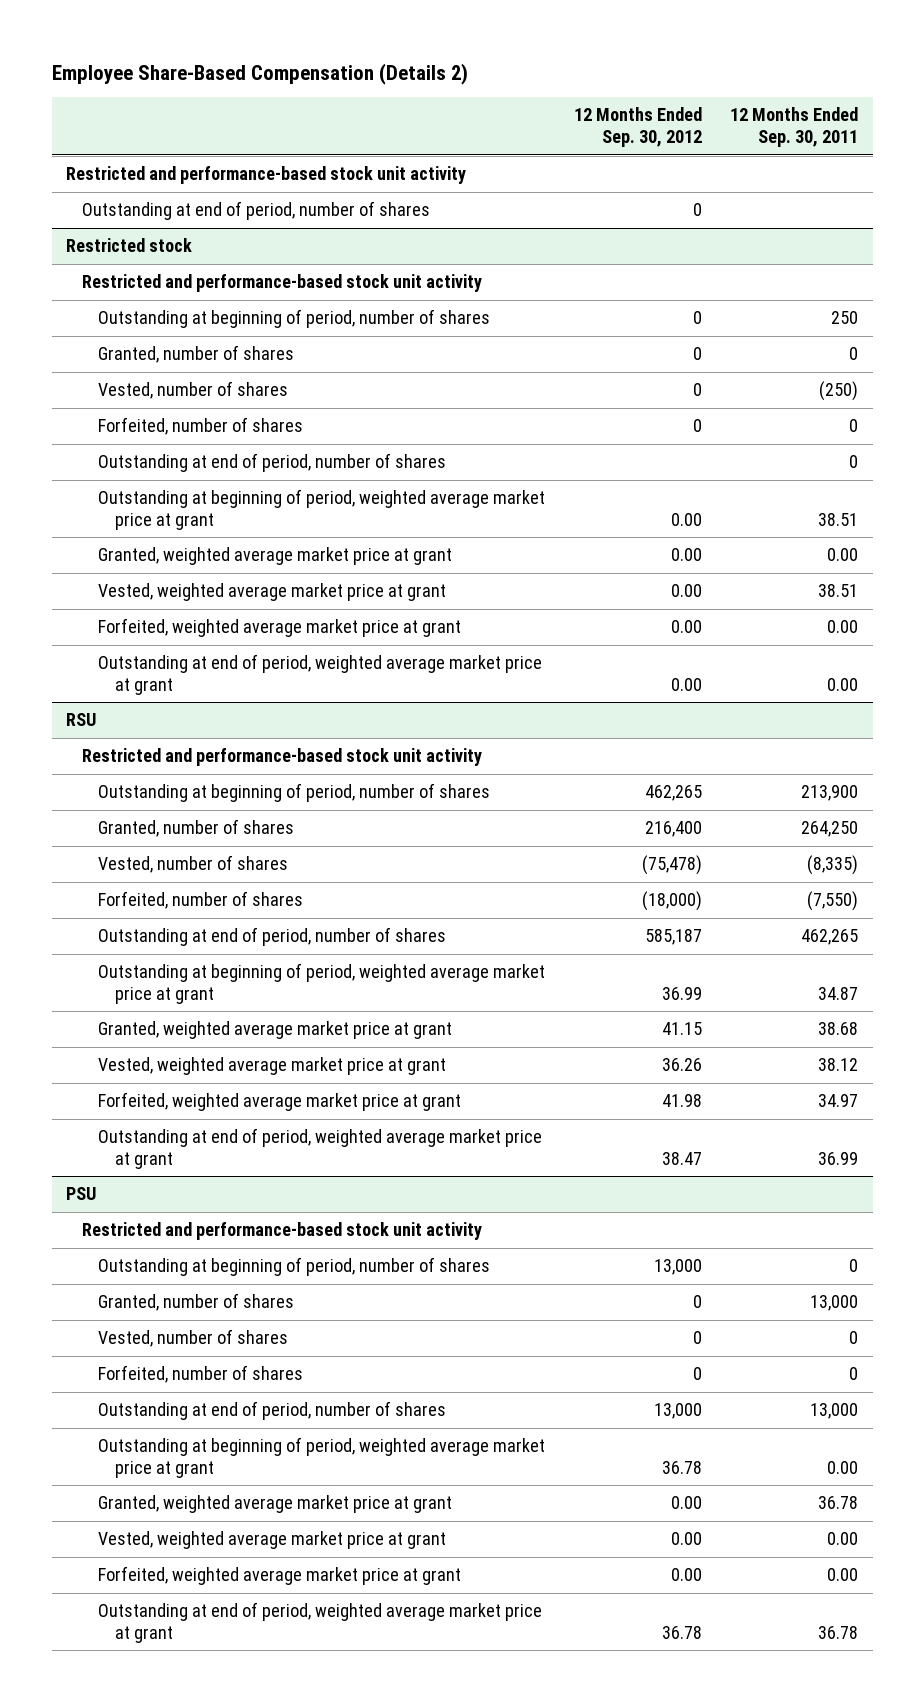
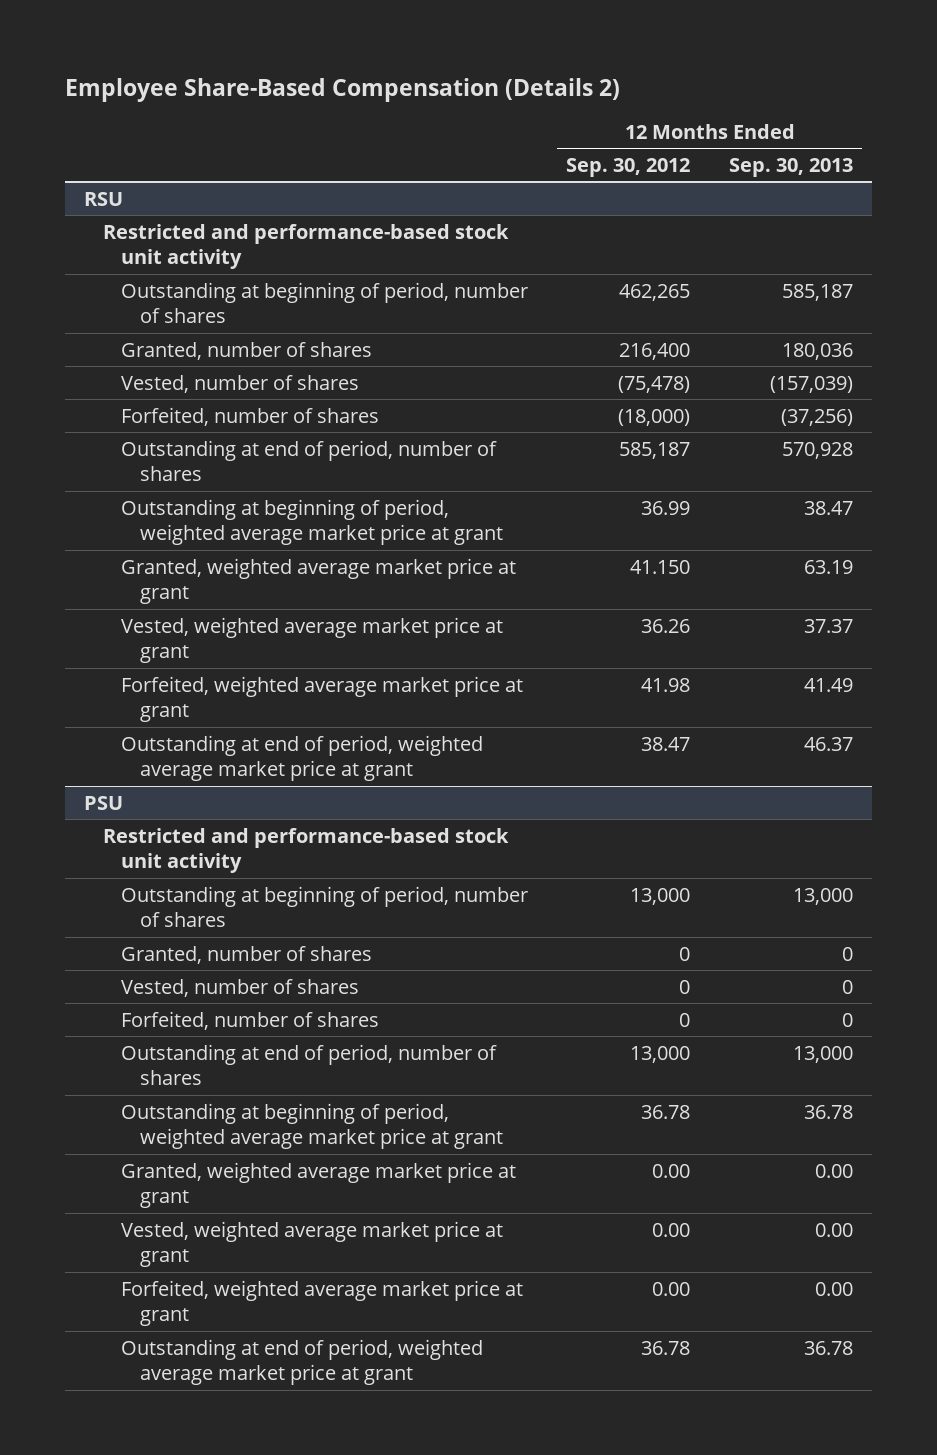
- | 12 Months Ended Sep. 30, 2012 | 12 Months Ended Sep. 30, 2011
+ | 12 Months Ended Sep. 30, 2012 | 12 Months Ended Sep. 30, 2013
- Restricted and performance-based stock unit activity
- Outstanding at end of period, number of shares | 0 |
- Restricted stock
- Restricted and performance-based stock unit activity
- Outstanding at beginning of period, number of shares | 0 | 250
- Granted, number of shares | 0 | 0
- Vested, number of shares | 0 | (250)
- Forfeited, number of shares | 0 | 0
- Outstanding at end of period, number of shares | | 0
- Outstanding at beginning of period, weighted average market price at grant | 0.00 | 38.51
- Granted, weighted average market price at grant | 0.00 | 0.00
- Vested, weighted average market price at grant | 0.00 | 38.51
- Forfeited, weighted average market price at grant | 0.00 | 0.00
- Outstanding at end of period, weighted average market price at grant | 0.00 | 0.00
@ RSU
- Granted, weighted average market price at grant | 41.15 | 38.68
+ Granted, weighted average market price at grant | 41.150 | 63.19

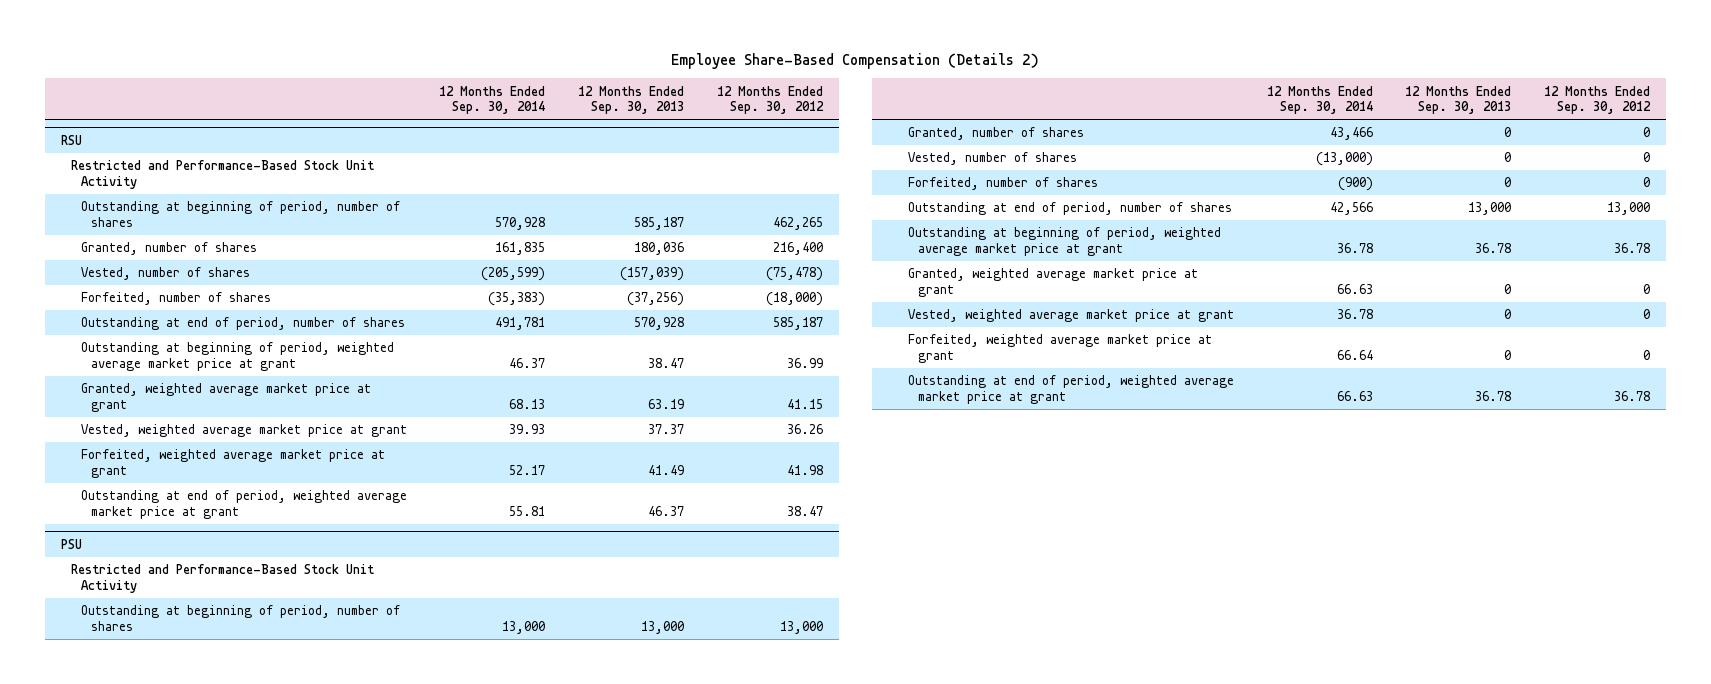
- | 12 Months Ended Sep. 30, 2012 | 12 Months Ended Sep. 30, 2013
+ | 12 Months Ended Sep. 30, 2014 | 12 Months Ended Sep. 30, 2013 | 12 Months Ended Sep. 30, 2012
@ RSU
- Restricted and performance-based stock unit activity
+ Restricted and Performance-Based Stock Unit Activity
- Granted, weighted average market price at grant | 41.150 | 63.19
+ Granted, weighted average market price at grant | 68.13 | 63.19 | 41.15
@ PSU
- Restricted and performance-based stock unit activity
+ Restricted and Performance-Based Stock Unit Activity
- Granted, weighted average market price at grant | 0.00 | 0.00
- Vested, weighted average market price at grant | 0.00 | 0.00
- Forfeited, weighted average market price at grant | 0.00 | 0.00
+ Granted, weighted average market price at grant | 66.63 | 0 | 0
+ Vested, weighted average market price at grant | 36.78 | 0 | 0
+ Forfeited, weighted average market price at grant | 66.64 | 0 | 0

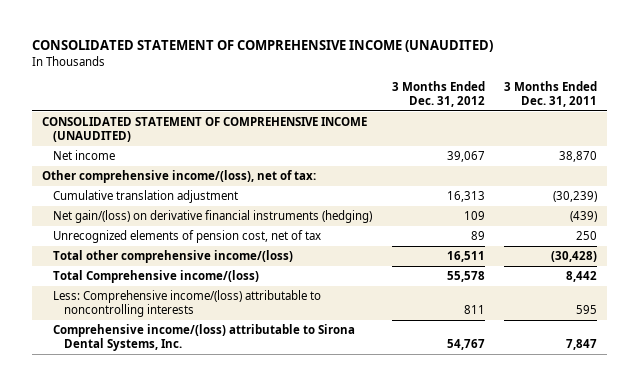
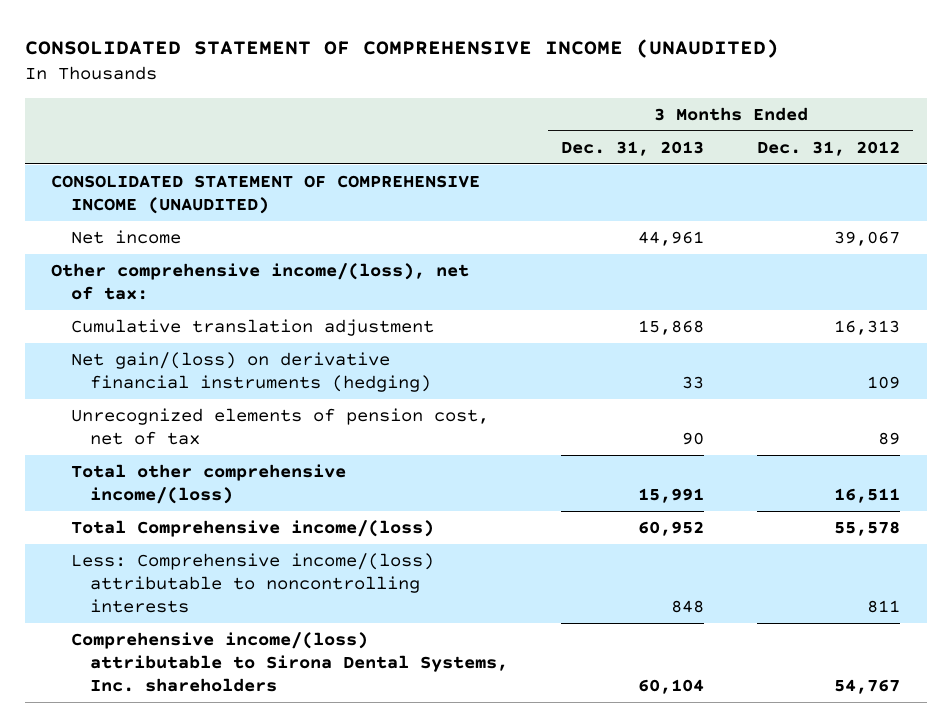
- | 3 Months Ended Dec. 31, 2012 | 3 Months Ended Dec. 31, 2011
+ | 3 Months Ended Dec. 31, 2013 | 3 Months Ended Dec. 31, 2012
- Comprehensive income/(loss) attributable to Sirona Dental Systems, Inc. | 54,767 | 7,847
+ Comprehensive income/(loss) attributable to Sirona Dental Systems, Inc. shareholders | 60,104 | 54,767

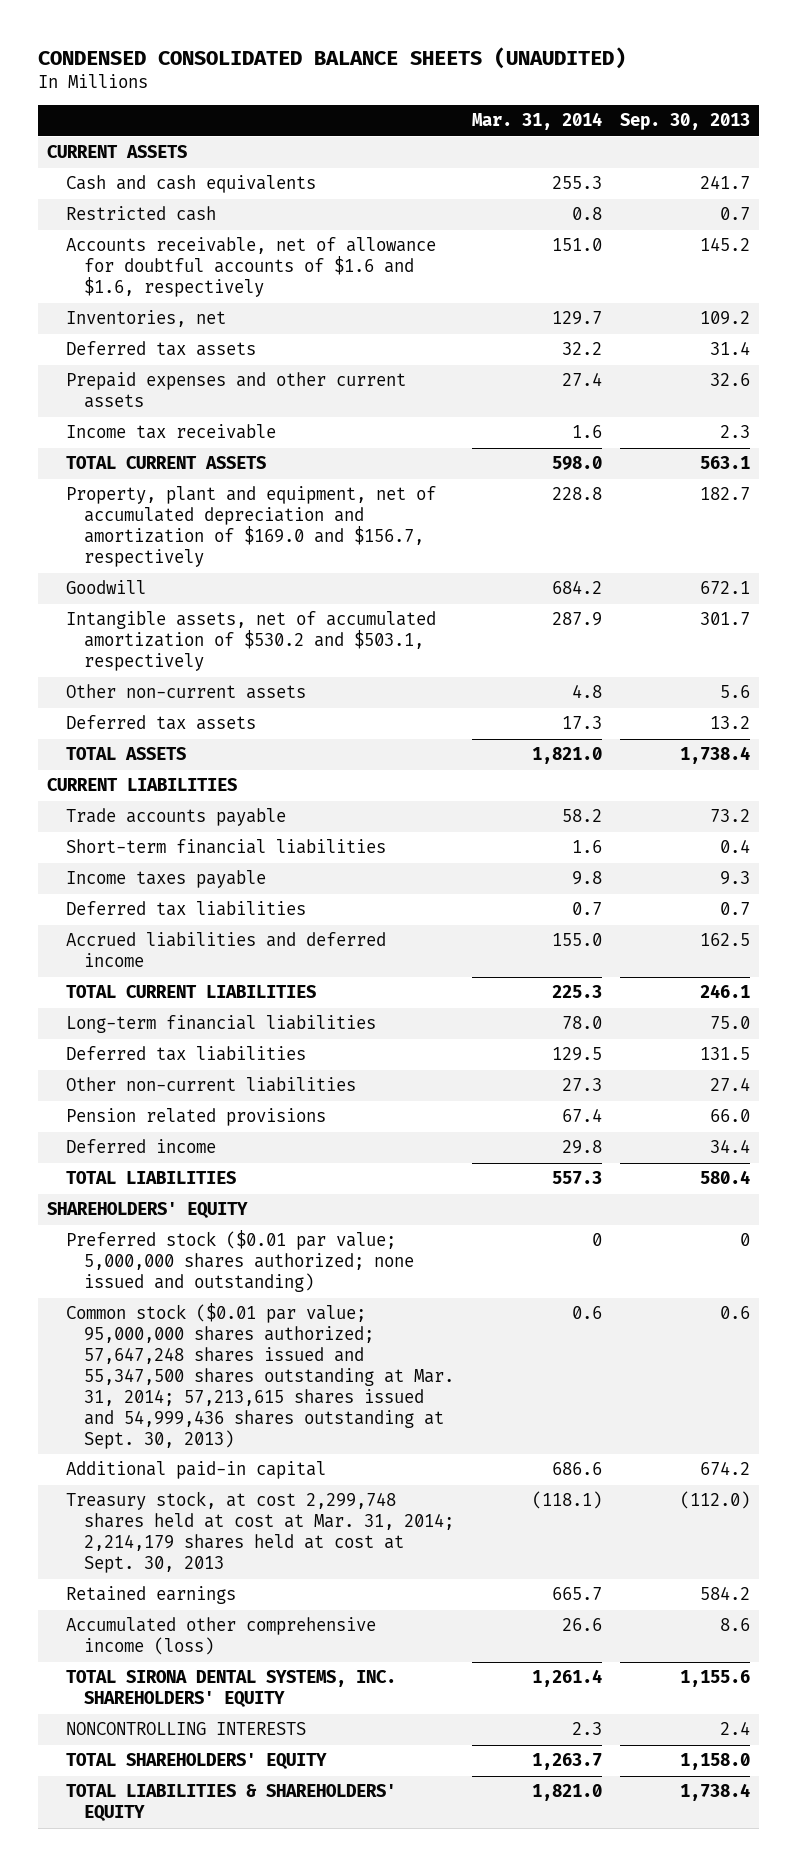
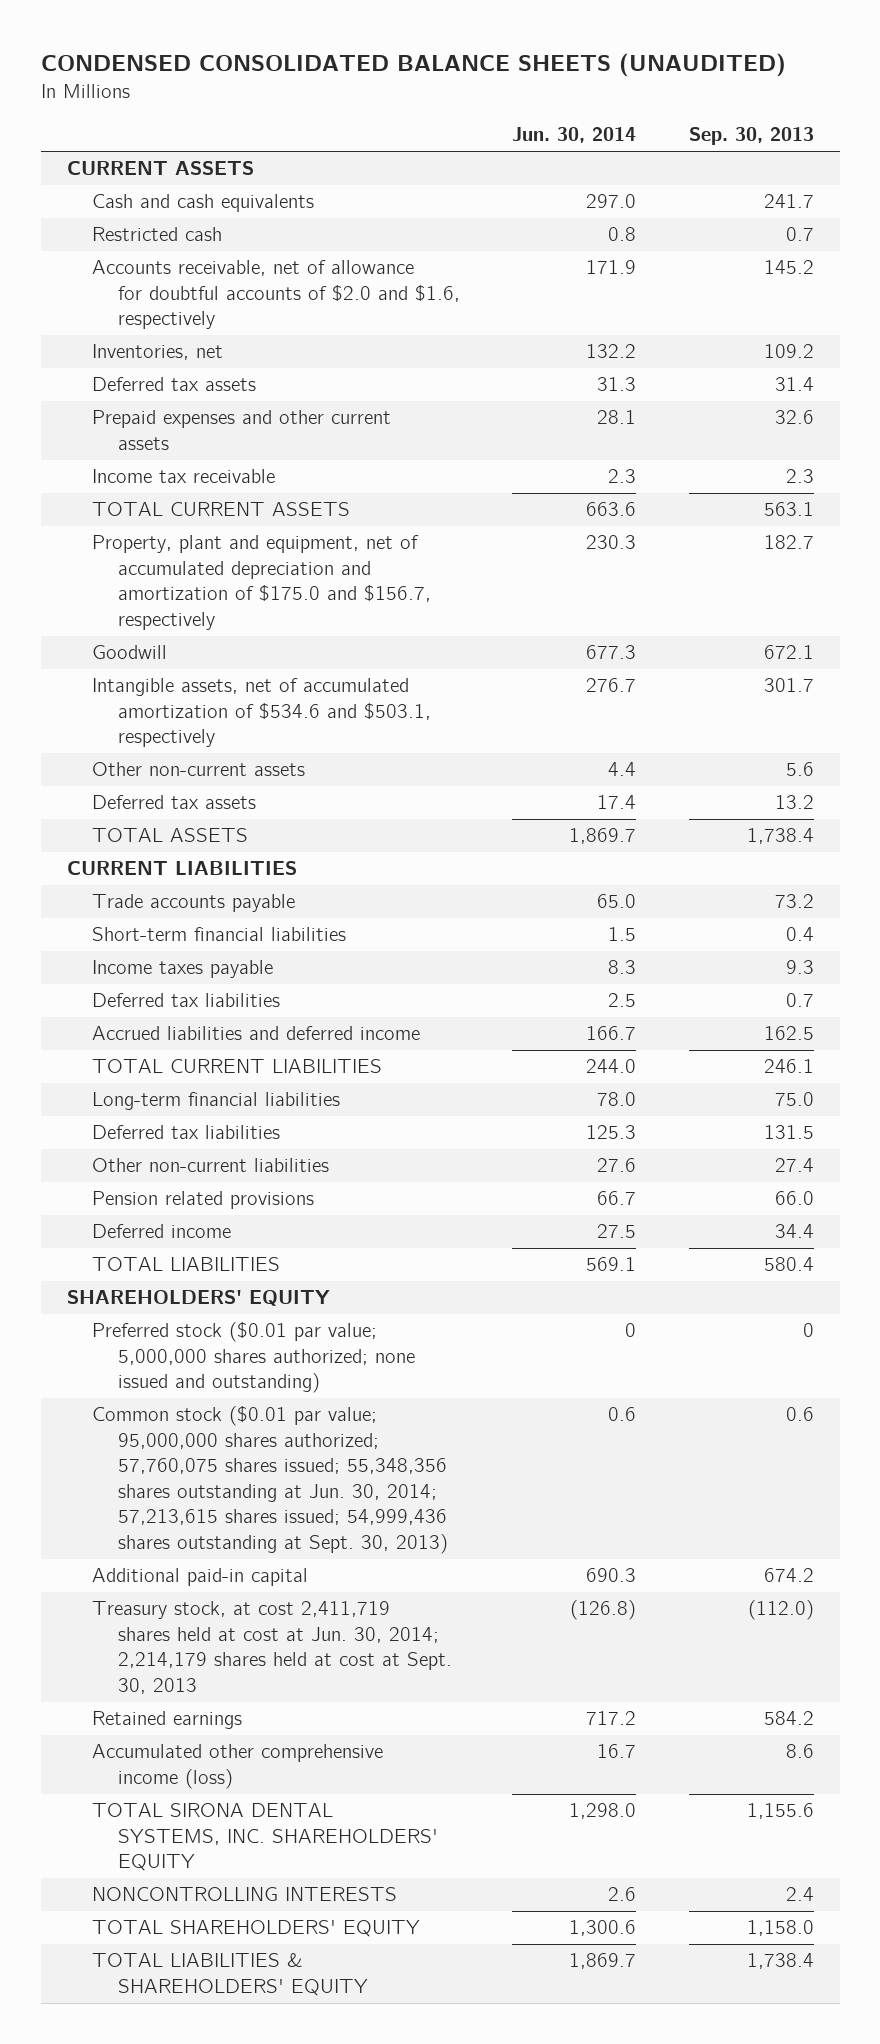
- | Mar. 31, 2014 | Sep. 30, 2013
+ | Jun. 30, 2014 | Sep. 30, 2013
- Accounts receivable, net of allowance for doubtful accounts of $1.6 and $1.6, respectively | 151.0 | 145.2
+ Accounts receivable, net of allowance for doubtful accounts of $2.0 and $1.6, respectively | 171.9 | 145.2
- Property, plant and equipment, net of accumulated depreciation and amortization of $169.0 and $156.7, respectively | 228.8 | 182.7
+ Property, plant and equipment, net of accumulated depreciation and amortization of $175.0 and $156.7, respectively | 230.3 | 182.7
- Intangible assets, net of accumulated amortization of $530.2 and $503.1, respectively | 287.9 | 301.7
+ Intangible assets, net of accumulated amortization of $534.6 and $503.1, respectively | 276.7 | 301.7
- Common stock ($0.01 par value; 95,000,000 shares authorized; 57,647,248 shares issued and 55,347,500 shares outstanding at Mar. 31, 2014; 57,213,615 shares issued and 54,999,436 shares outstanding at Sept. 30, 2013) | 0.6 | 0.6
+ Common stock ($0.01 par value; 95,000,000 shares authorized; 57,760,075 shares issued; 55,348,356 shares outstanding at Jun. 30, 2014; 57,213,615 shares issued; 54,999,436 shares outstanding at Sept. 30, 2013) | 0.6 | 0.6
- Treasury stock, at cost 2,299,748 shares held at cost at Mar. 31, 2014; 2,214,179 shares held at cost at Sept. 30, 2013 | (118.1) | (112.0)
+ Treasury stock, at cost 2,411,719 shares held at cost at Jun. 30, 2014; 2,214,179 shares held at cost at Sept. 30, 2013 | (126.8) | (112.0)

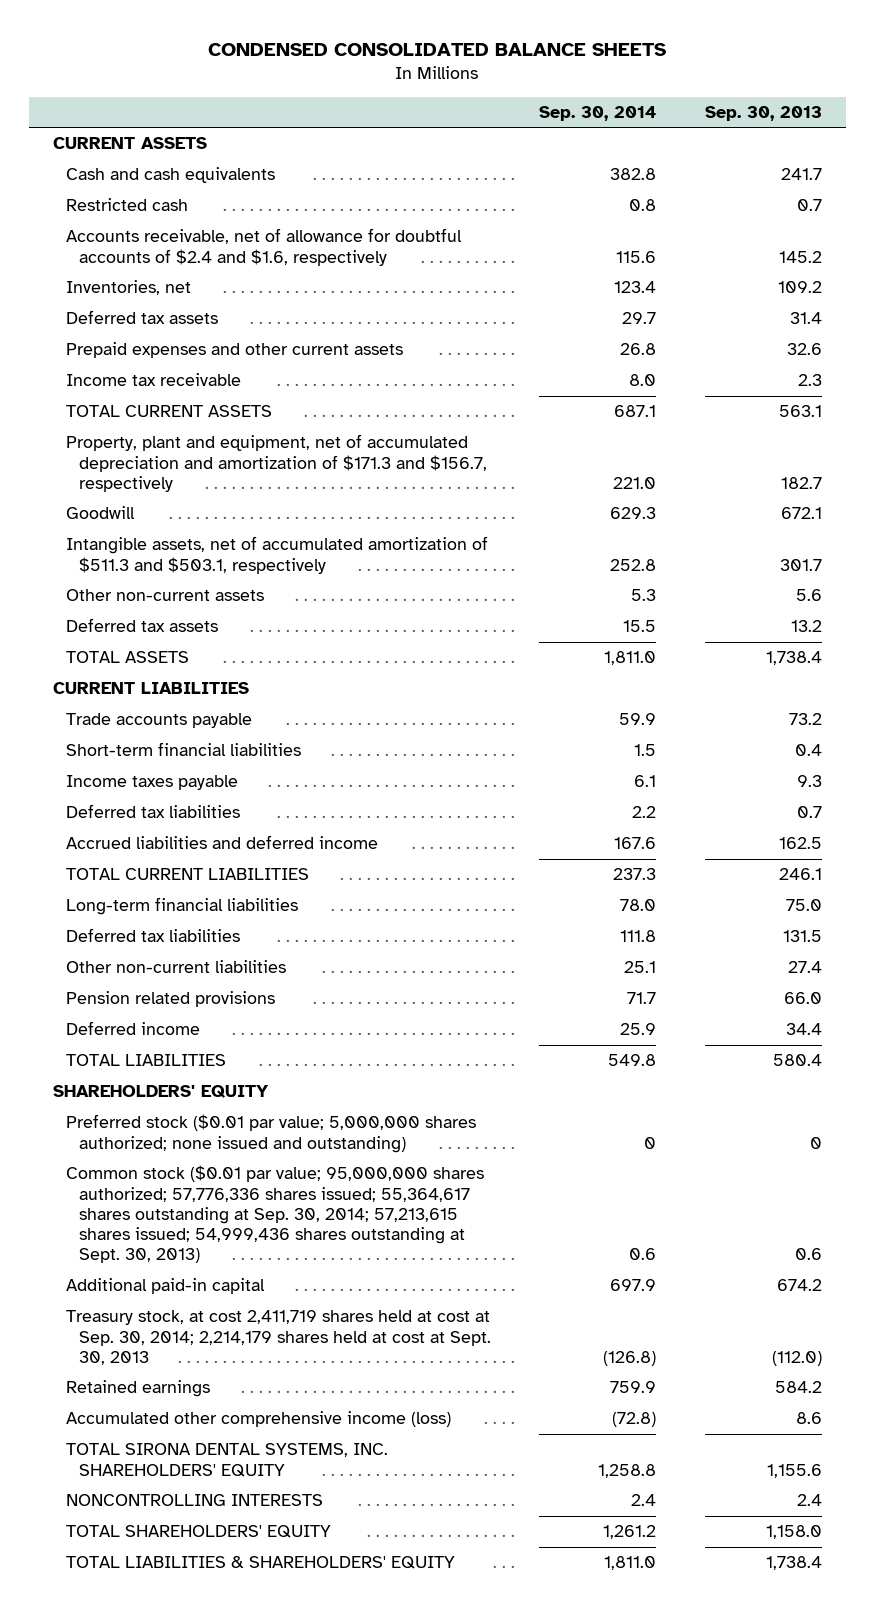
- CONDENSED CONSOLIDATED BALANCE SHEETS (UNAUDITED)
+ CONDENSED CONSOLIDATED BALANCE SHEETS
- | Jun. 30, 2014 | Sep. 30, 2013
+ | Sep. 30, 2014 | Sep. 30, 2013
- Accounts receivable, net of allowance for doubtful accounts of $2.0 and $1.6, respectively | 171.9 | 145.2
+ Accounts receivable, net of allowance for doubtful accounts of $2.4 and $1.6, respectively | 115.6 | 145.2
- Property, plant and equipment, net of accumulated depreciation and amortization of $175.0 and $156.7, respectively | 230.3 | 182.7
+ Property, plant and equipment, net of accumulated depreciation and amortization of $171.3 and $156.7, respectively | 221.0 | 182.7
- Intangible assets, net of accumulated amortization of $534.6 and $503.1, respectively | 276.7 | 301.7
+ Intangible assets, net of accumulated amortization of $511.3 and $503.1, respectively | 252.8 | 301.7
- Common stock ($0.01 par value; 95,000,000 shares authorized; 57,760,075 shares issued; 55,348,356 shares outstanding at Jun. 30, 2014; 57,213,615 shares issued; 54,999,436 shares outstanding at Sept. 30, 2013) | 0.6 | 0.6
+ Common stock ($0.01 par value; 95,000,000 shares authorized; 57,776,336 shares issued; 55,364,617 shares outstanding at Sep. 30, 2014; 57,213,615 shares issued; 54,999,436 shares outstanding at Sept. 30, 2013) | 0.6 | 0.6
- Treasury stock, at cost 2,411,719 shares held at cost at Jun. 30, 2014; 2,214,179 shares held at cost at Sept. 30, 2013 | (126.8) | (112.0)
+ Treasury stock, at cost 2,411,719 shares held at cost at Sep. 30, 2014; 2,214,179 shares held at cost at Sept. 30, 2013 | (126.8) | (112.0)

